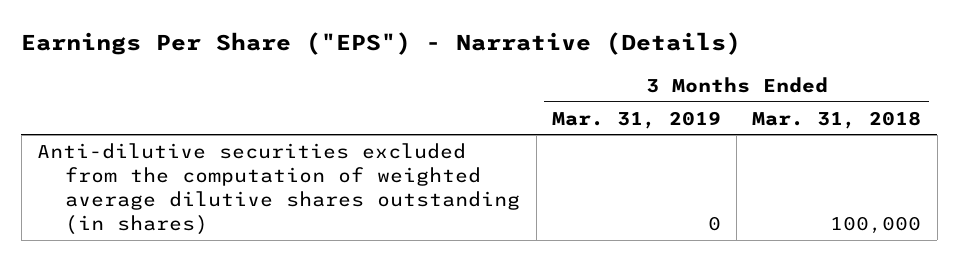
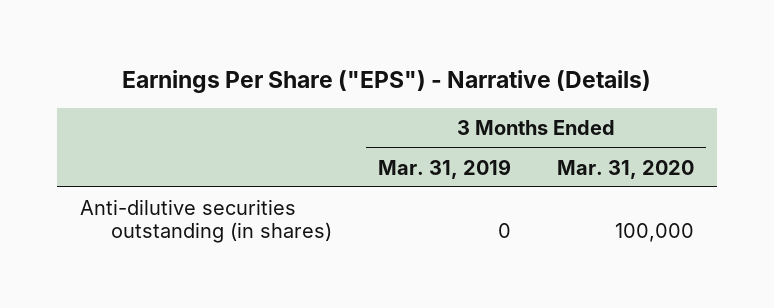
- | 3 Months Ended Mar. 31, 2019 | 3 Months Ended Mar. 31, 2018
+ | 3 Months Ended Mar. 31, 2019 | 3 Months Ended Mar. 31, 2020
- Anti-dilutive securities excluded from the computation of weighted average dilutive shares outstanding (in shares) | 0 | 100,000
+ Anti-dilutive securities outstanding (in shares) | 0 | 100,000

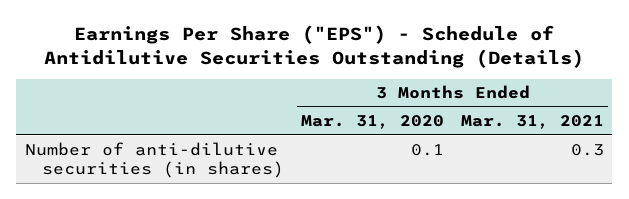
- Earnings Per Share ("EPS") - Narrative (Details)
+ Earnings Per Share ("EPS") - Schedule of Antidilutive Securities Outstanding (Details)
- | 3 Months Ended Mar. 31, 2019 | 3 Months Ended Mar. 31, 2020
+ | 3 Months Ended Mar. 31, 2020 | 3 Months Ended Mar. 31, 2021
- Anti-dilutive securities outstanding (in shares) | 0 | 100,000
+ Number of anti-dilutive securities (in shares) | 0.1 | 0.3

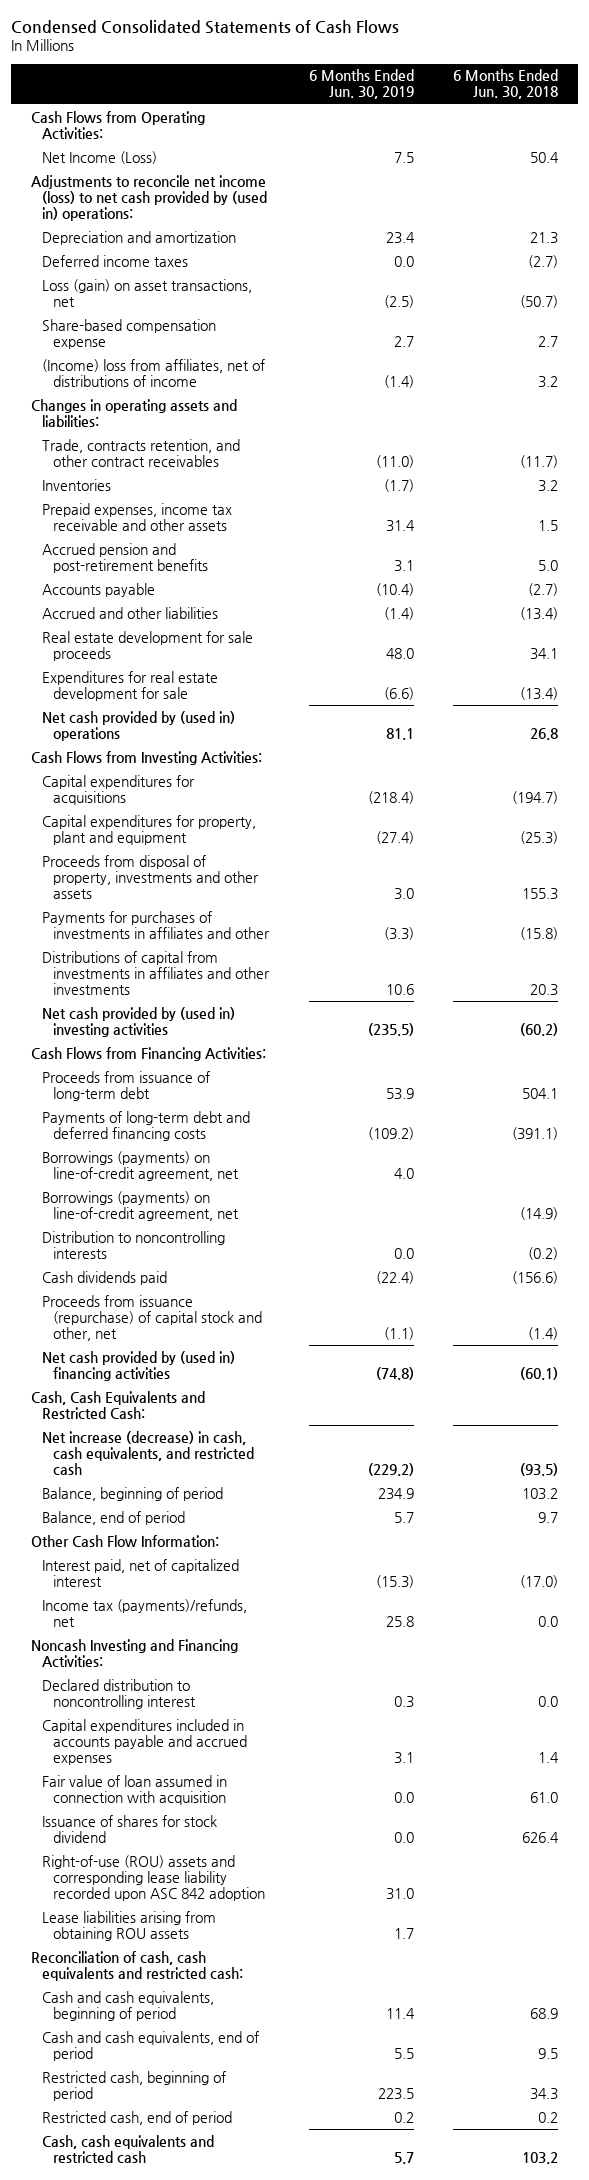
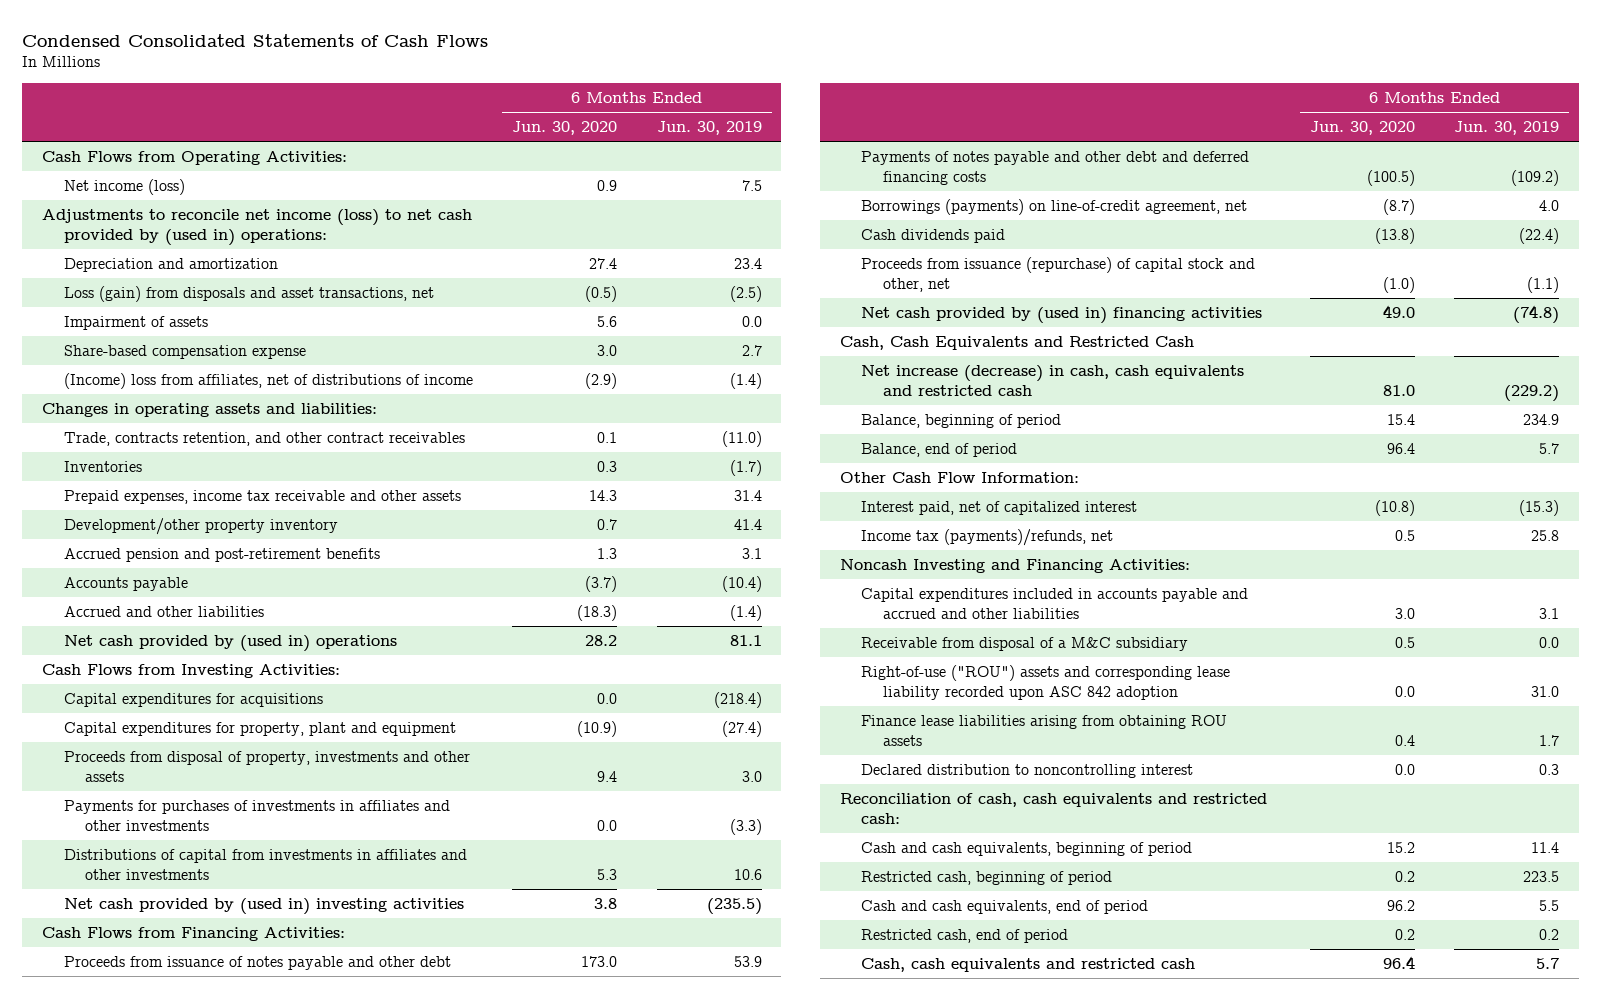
- | 6 Months Ended Jun. 30, 2019 | 6 Months Ended Jun. 30, 2018
+ | 6 Months Ended Jun. 30, 2020 | 6 Months Ended Jun. 30, 2019
- Net Income (Loss) | 7.5 | 50.4
+ Net income (loss) | 0.9 | 7.5
- Deferred income taxes | 0.0 | (2.7)
- Loss (gain) on asset transactions, net | (2.5) | (50.7)
+ Loss (gain) from disposals and asset transactions, net | (0.5) | (2.5)
+ Impairment of assets | 5.6 | 0.0
+ Development/other property inventory | 0.7 | 41.4
- Real estate development for sale proceeds | 48.0 | 34.1
- Expenditures for real estate development for sale | (6.6) | (13.4)
- Payments for purchases of investments in affiliates and other | (3.3) | (15.8)
+ Payments for purchases of investments in affiliates and other investments | 0.0 | (3.3)
- Proceeds from issuance of long-term debt | 53.9 | 504.1
- Payments of long-term debt and deferred financing costs | (109.2) | (391.1)
+ Proceeds from issuance of notes payable and other debt | 173.0 | 53.9
+ Payments of notes payable and other debt and deferred financing costs | (100.5) | (109.2)
- Borrowings (payments) on line-of-credit agreement, net | | (14.9)
- Distribution to noncontrolling interests | 0.0 | (0.2)
- Cash, Cash Equivalents and Restricted Cash:
- Net increase (decrease) in cash, cash equivalents, and restricted cash | (229.2) | (93.5)
+ Cash, Cash Equivalents and Restricted Cash
+ Net increase (decrease) in cash, cash equivalents and restricted cash | 81.0 | (229.2)
+ Capital expenditures included in accounts payable and accrued and other liabilities | 3.0 | 3.1
+ Receivable from disposal of a M&C subsidiary | 0.5 | 0.0
+ Right-of-use ("ROU") assets and corresponding lease liability recorded upon ASC 842 adoption | 0.0 | 31.0
+ Finance lease liabilities arising from obtaining ROU assets | 0.4 | 1.7
- Capital expenditures included in accounts payable and accrued expenses | 3.1 | 1.4
- Fair value of loan assumed in connection with acquisition | 0.0 | 61.0
- Issuance of shares for stock dividend | 0.0 | 626.4
- Right-of-use (ROU) assets and corresponding lease liability recorded upon ASC 842 adoption | 31.0 |
- Lease liabilities arising from obtaining ROU assets | 1.7 |
moved down: Cash and cash equivalents, end of period | 96.2 | 5.5

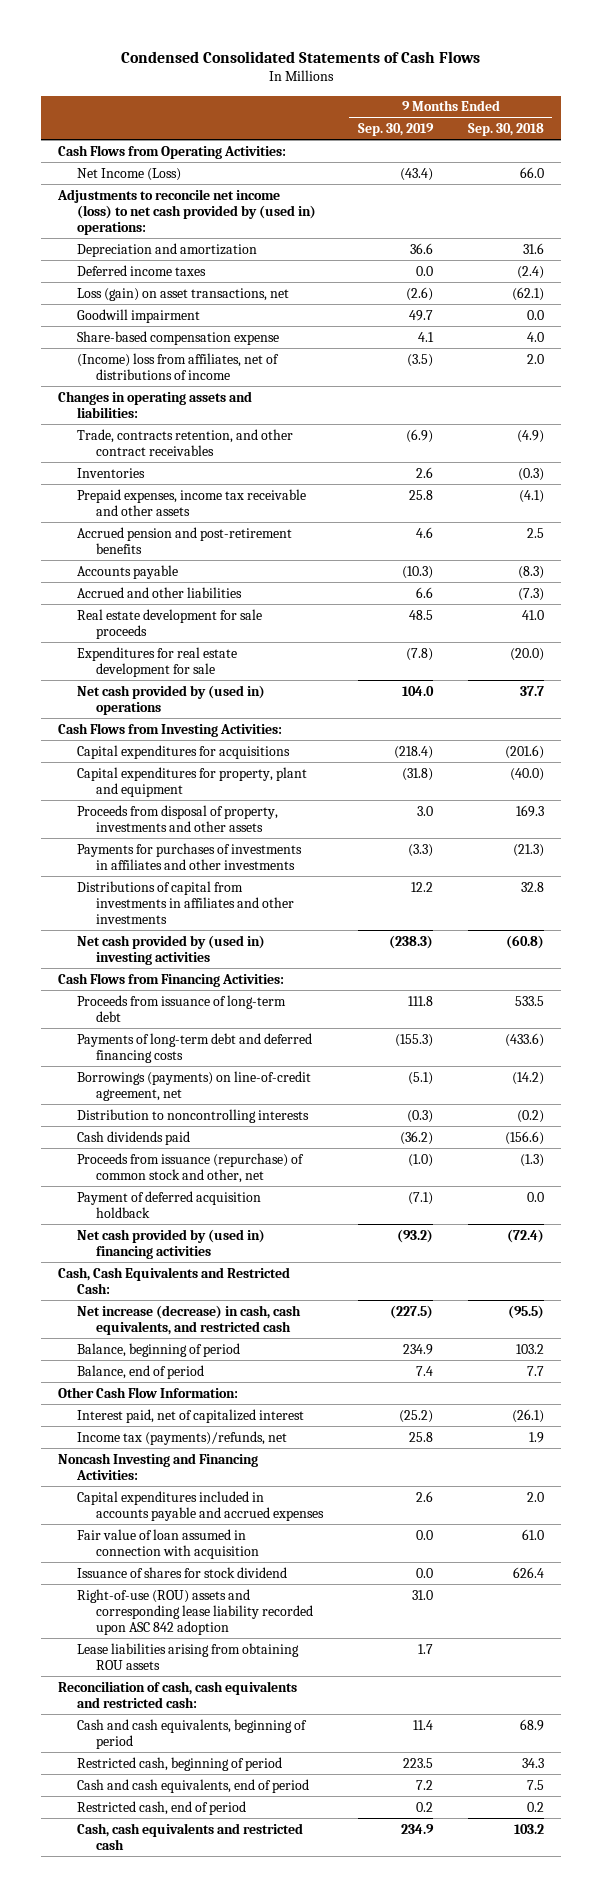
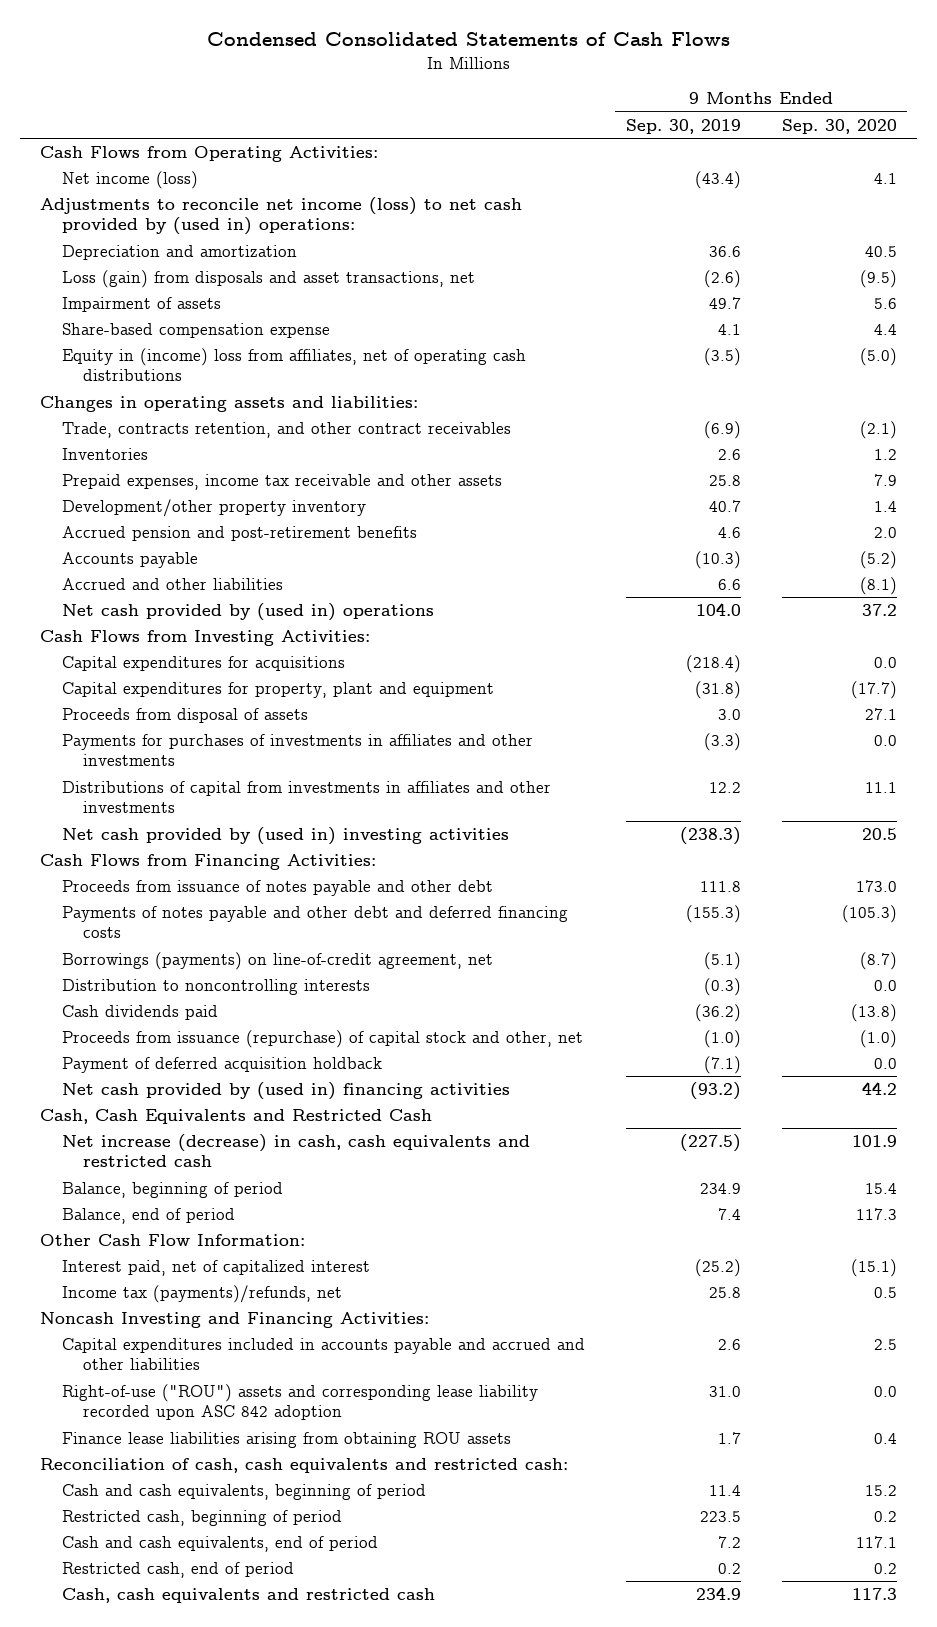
- | 9 Months Ended Sep. 30, 2019 | 9 Months Ended Sep. 30, 2018
+ | 9 Months Ended Sep. 30, 2019 | 9 Months Ended Sep. 30, 2020
- Net Income (Loss) | (43.4) | 66.0
+ Net income (loss) | (43.4) | 4.1
- Deferred income taxes | 0.0 | (2.4)
- Loss (gain) on asset transactions, net | (2.6) | (62.1)
- Goodwill impairment | 49.7 | 0.0
+ Loss (gain) from disposals and asset transactions, net | (2.6) | (9.5)
+ Impairment of assets | 49.7 | 5.6
- (Income) loss from affiliates, net of distributions of income | (3.5) | 2.0
+ Equity in (income) loss from affiliates, net of operating cash distributions | (3.5) | (5.0)
+ Development/other property inventory | 40.7 | 1.4
- Real estate development for sale proceeds | 48.5 | 41.0
- Expenditures for real estate development for sale | (7.8) | (20.0)
- Proceeds from disposal of property, investments and other assets | 3.0 | 169.3
+ Proceeds from disposal of assets | 3.0 | 27.1
- Proceeds from issuance of long-term debt | 111.8 | 533.5
- Payments of long-term debt and deferred financing costs | (155.3) | (433.6)
+ Proceeds from issuance of notes payable and other debt | 111.8 | 173.0
+ Payments of notes payable and other debt and deferred financing costs | (155.3) | (105.3)
- Proceeds from issuance (repurchase) of common stock and other, net | (1.0) | (1.3)
+ Proceeds from issuance (repurchase) of capital stock and other, net | (1.0) | (1.0)
- Cash, Cash Equivalents and Restricted Cash:
- Net increase (decrease) in cash, cash equivalents, and restricted cash | (227.5) | (95.5)
+ Cash, Cash Equivalents and Restricted Cash
+ Net increase (decrease) in cash, cash equivalents and restricted cash | (227.5) | 101.9
- Capital expenditures included in accounts payable and accrued expenses | 2.6 | 2.0
- Fair value of loan assumed in connection with acquisition | 0.0 | 61.0
- Issuance of shares for stock dividend | 0.0 | 626.4
- Right-of-use (ROU) assets and corresponding lease liability recorded upon ASC 842 adoption | 31.0 |
- Lease liabilities arising from obtaining ROU assets | 1.7 |
+ Capital expenditures included in accounts payable and accrued and other liabilities | 2.6 | 2.5
+ Right-of-use ("ROU") assets and corresponding lease liability recorded upon ASC 842 adoption | 31.0 | 0.0
+ Finance lease liabilities arising from obtaining ROU assets | 1.7 | 0.4

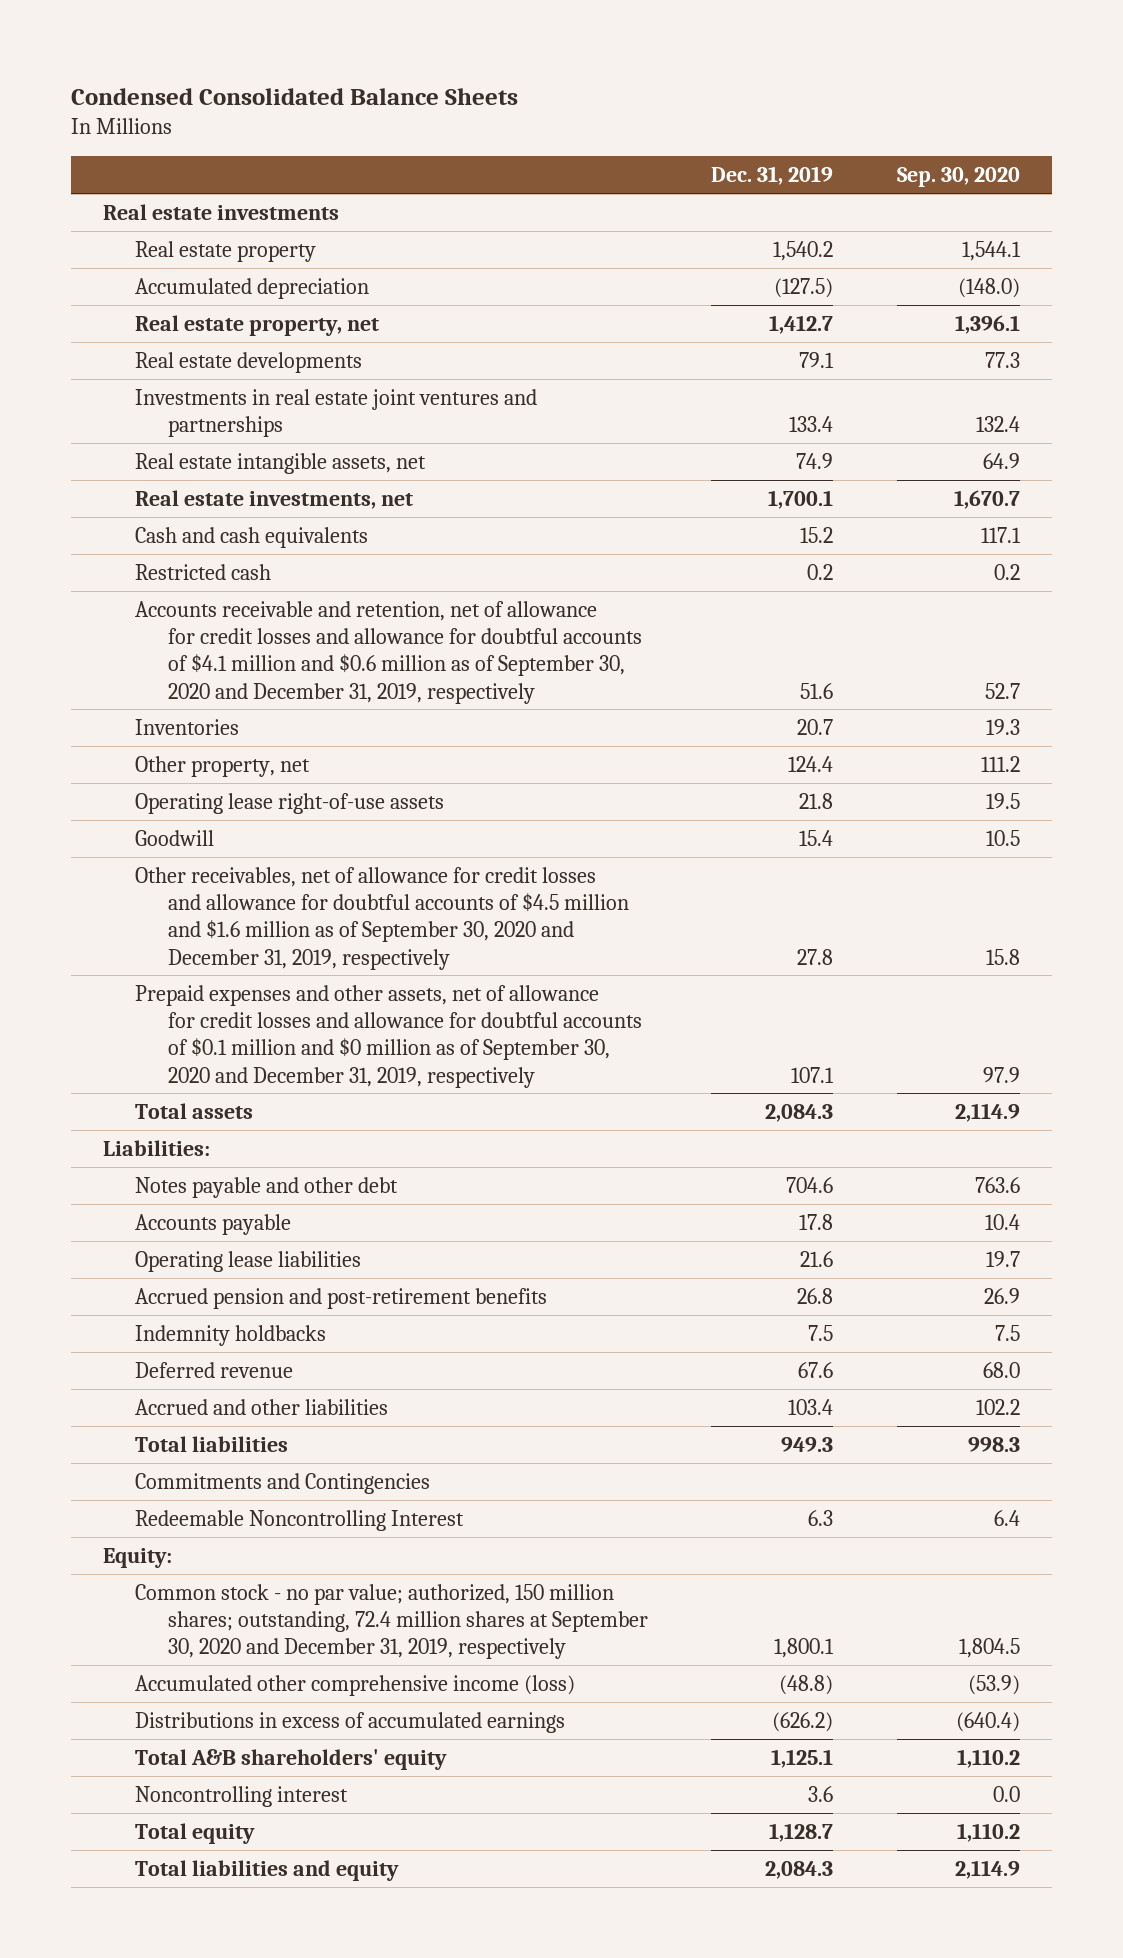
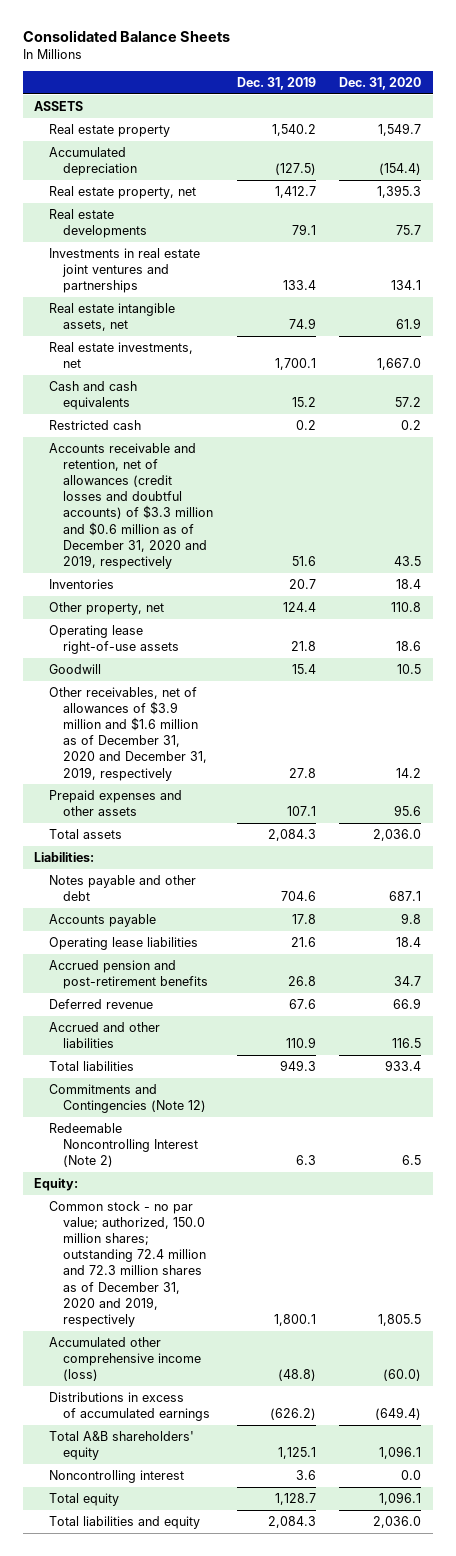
- Condensed Consolidated Balance Sheets
+ Consolidated Balance Sheets
- | Dec. 31, 2019 | Sep. 30, 2020
+ | Dec. 31, 2019 | Dec. 31, 2020
- Real estate investments
+ ASSETS
- Accounts receivable and retention, net of allowance for credit losses and allowance for doubtful accounts of $4.1 million and $0.6 million as of September 30, 2020 and December 31, 2019, respectively | 51.6 | 52.7
+ Accounts receivable and retention, net of allowances (credit losses and doubtful accounts) of $3.3 million and $0.6 million as of December 31, 2020 and 2019, respectively | 51.6 | 43.5
- Other receivables, net of allowance for credit losses and allowance for doubtful accounts of $4.5 million and $1.6 million as of September 30, 2020 and December 31, 2019, respectively | 27.8 | 15.8
- Prepaid expenses and other assets, net of allowance for credit losses and allowance for doubtful accounts of $0.1 million and $0 million as of September 30, 2020 and December 31, 2019, respectively | 107.1 | 97.9
+ Other receivables, net of allowances of $3.9 million and $1.6 million as of December 31, 2020 and December 31, 2019, respectively | 27.8 | 14.2
+ Prepaid expenses and other assets | 107.1 | 95.6
- Indemnity holdbacks | 7.5 | 7.5
- Accrued and other liabilities | 103.4 | 102.2
+ Accrued and other liabilities | 110.9 | 116.5
- Commitments and Contingencies
- Redeemable Noncontrolling Interest | 6.3 | 6.4
+ Commitments and Contingencies (Note 12)
+ Redeemable Noncontrolling Interest (Note 2) | 6.3 | 6.5
- Common stock - no par value; authorized, 150 million shares; outstanding, 72.4 million shares at September 30, 2020 and December 31, 2019, respectively | 1,800.1 | 1,804.5
+ Common stock - no par value; authorized, 150.0 million shares; outstanding 72.4 million and 72.3 million shares as of December 31, 2020 and 2019, respectively | 1,800.1 | 1,805.5

